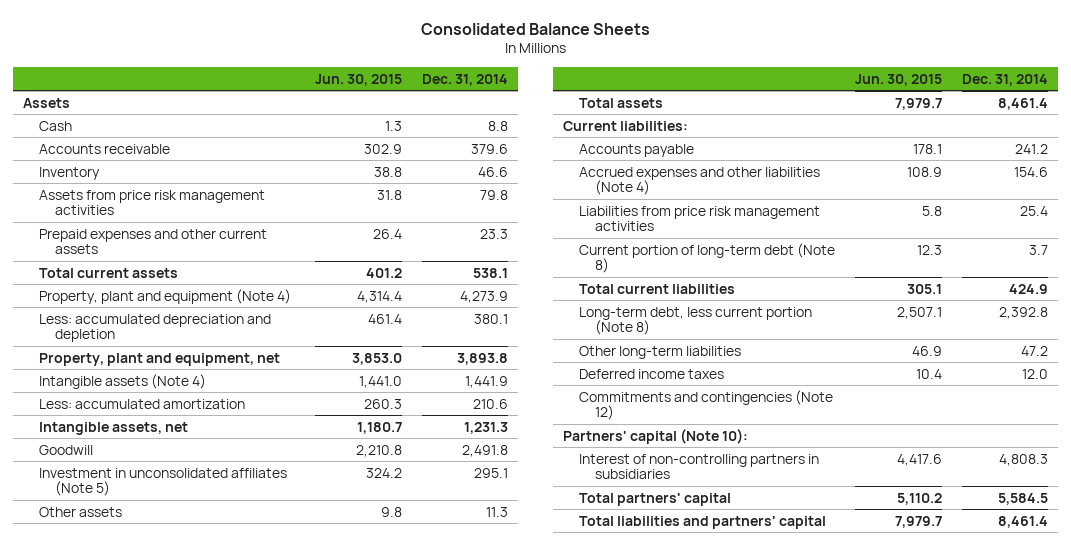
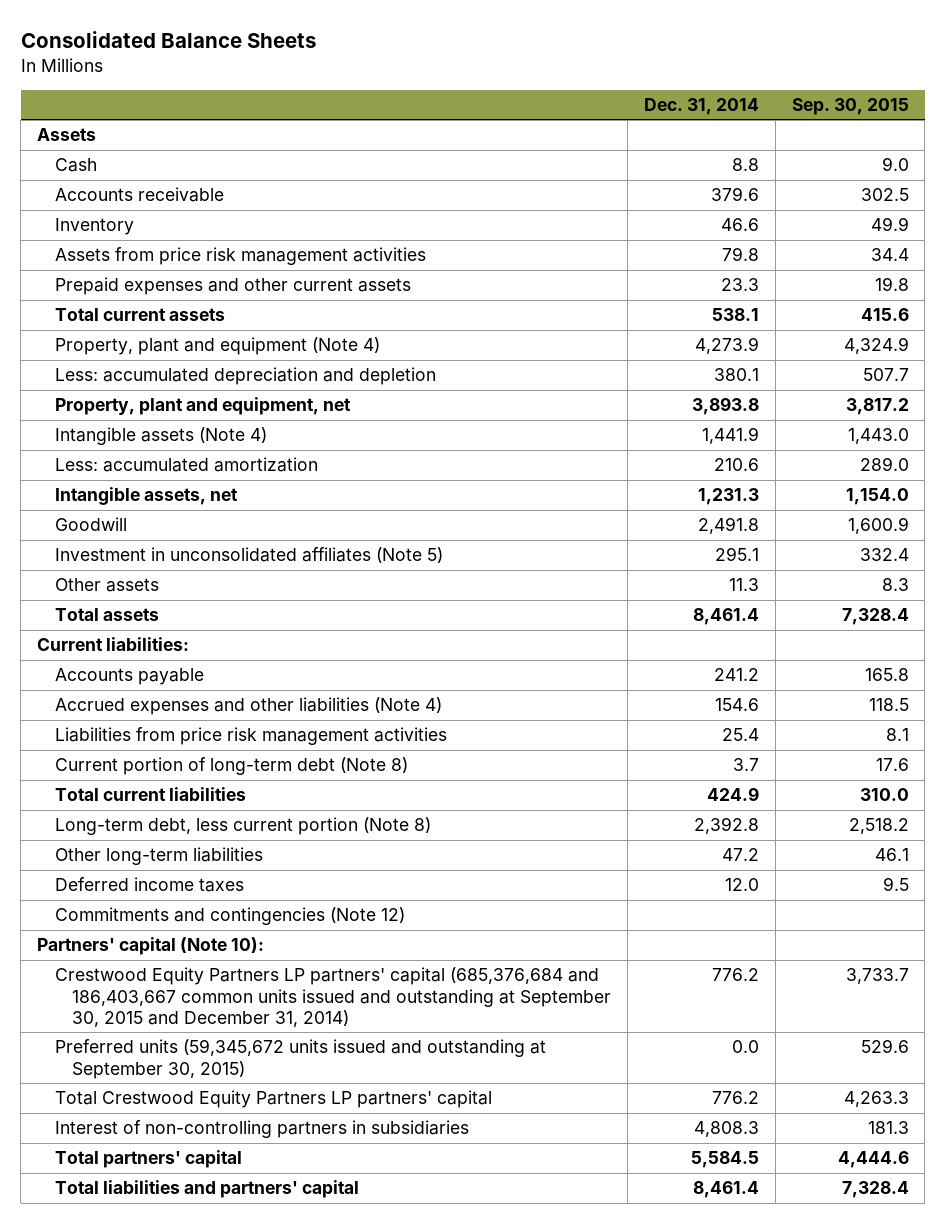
- | Jun. 30, 2015 | Dec. 31, 2014
+ | Dec. 31, 2014 | Sep. 30, 2015
+ Crestwood Equity Partners LP partners' capital (685,376,684 and 186,403,667 common units issued and outstanding at September 30, 2015 and December 31, 2014) | 776.2 | 3,733.7
+ Preferred units (59,345,672 units issued and outstanding at September 30, 2015) | 0.0 | 529.6
+ Total Crestwood Equity Partners LP partners' capital | 776.2 | 4,263.3

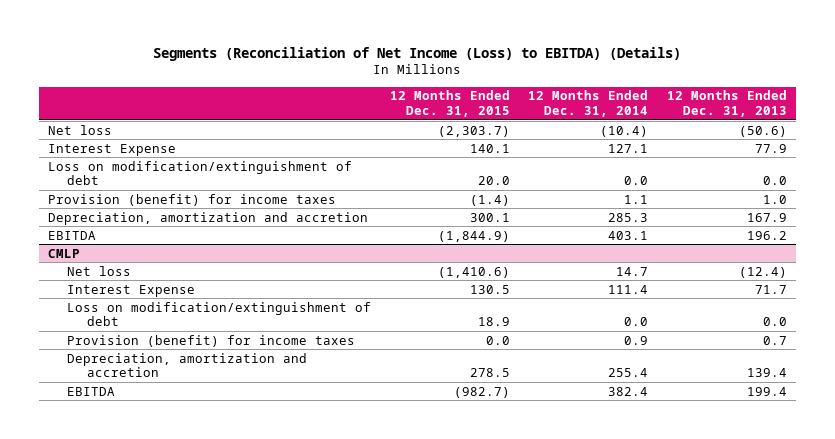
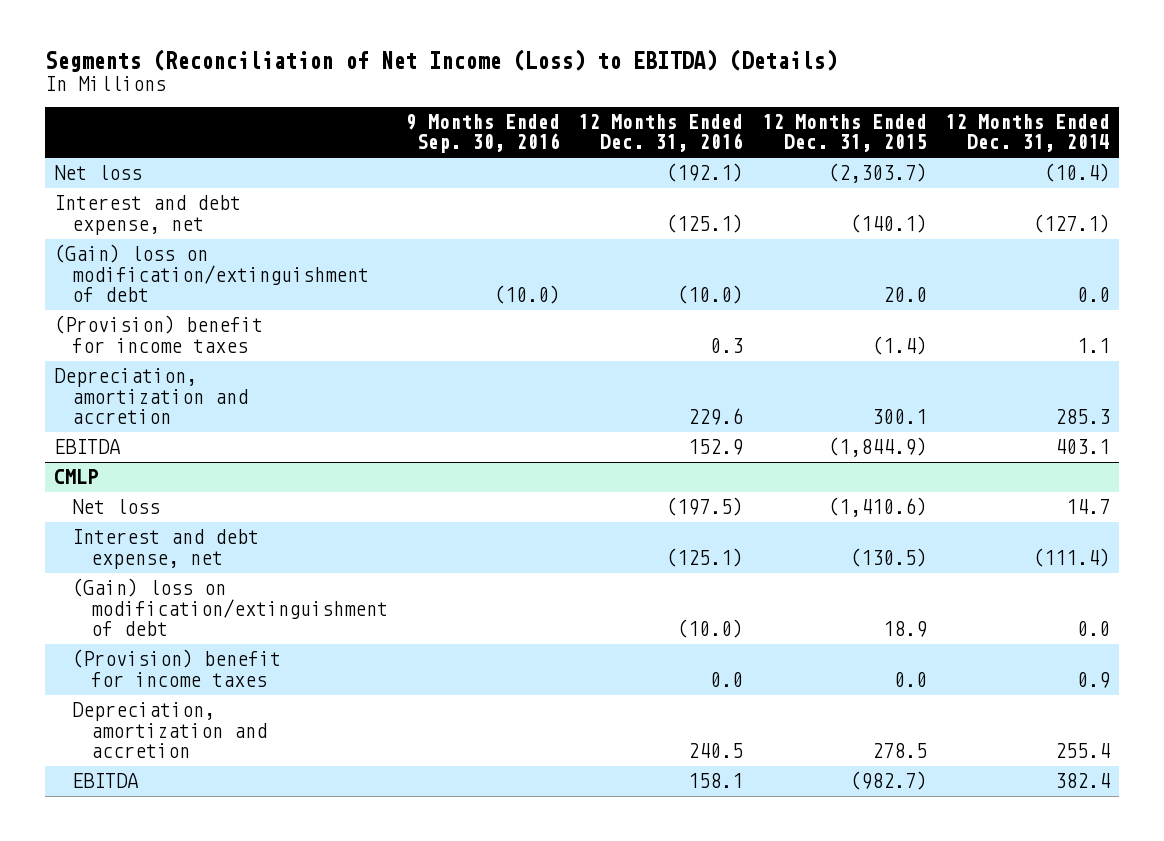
- | 12 Months Ended Dec. 31, 2015 | 12 Months Ended Dec. 31, 2014 | 12 Months Ended Dec. 31, 2013
+ | 9 Months Ended Sep. 30, 2016 | 12 Months Ended Dec. 31, 2016 | 12 Months Ended Dec. 31, 2015 | 12 Months Ended Dec. 31, 2014
- Interest Expense | 140.1 | 127.1 | 77.9
- Loss on modification/extinguishment of debt | 20.0 | 0.0 | 0.0
- Provision (benefit) for income taxes | (1.4) | 1.1 | 1.0
+ Interest and debt expense, net | | (125.1) | (140.1) | (127.1)
+ (Gain) loss on modification/extinguishment of debt | (10.0) | (10.0) | 20.0 | 0.0
+ (Provision) benefit for income taxes | | 0.3 | (1.4) | 1.1
@ CMLP
- Interest Expense | 130.5 | 111.4 | 71.7
- Loss on modification/extinguishment of debt | 18.9 | 0.0 | 0.0
- Provision (benefit) for income taxes | 0.0 | 0.9 | 0.7
+ Interest and debt expense, net | | (125.1) | (130.5) | (111.4)
+ (Gain) loss on modification/extinguishment of debt | | (10.0) | 18.9 | 0.0
+ (Provision) benefit for income taxes | | 0.0 | 0.0 | 0.9

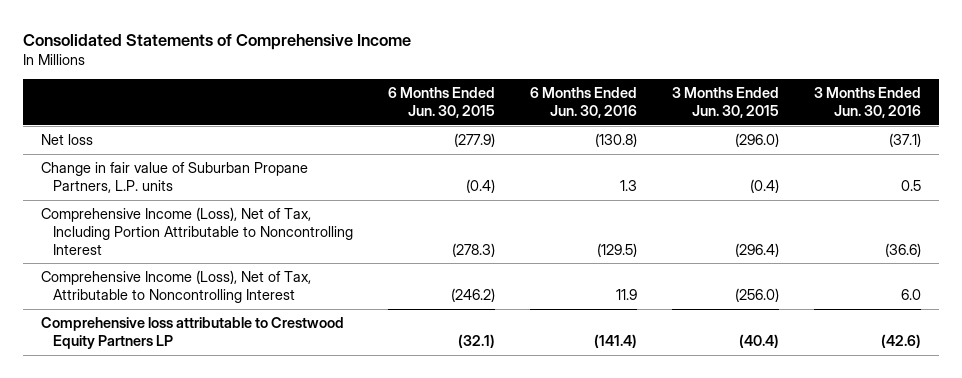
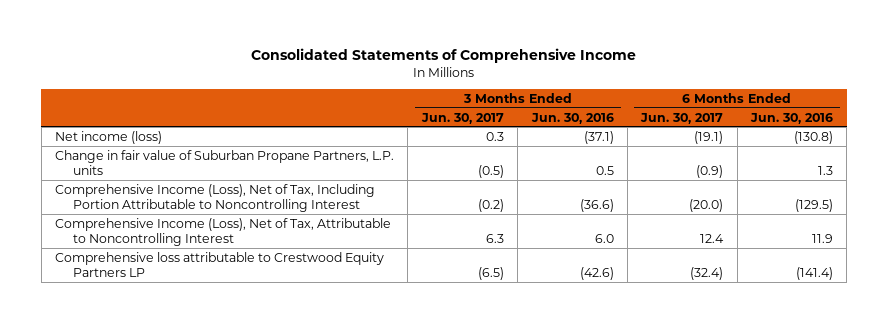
- | 6 Months Ended Jun. 30, 2015 | 6 Months Ended Jun. 30, 2016 | 3 Months Ended Jun. 30, 2015 | 3 Months Ended Jun. 30, 2016
+ | 3 Months Ended Jun. 30, 2017 | 3 Months Ended Jun. 30, 2016 | 6 Months Ended Jun. 30, 2017 | 6 Months Ended Jun. 30, 2016
- Net loss | (277.9) | (130.8) | (296.0) | (37.1)
+ Net income (loss) | 0.3 | (37.1) | (19.1) | (130.8)

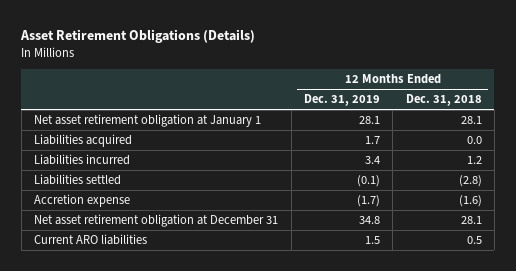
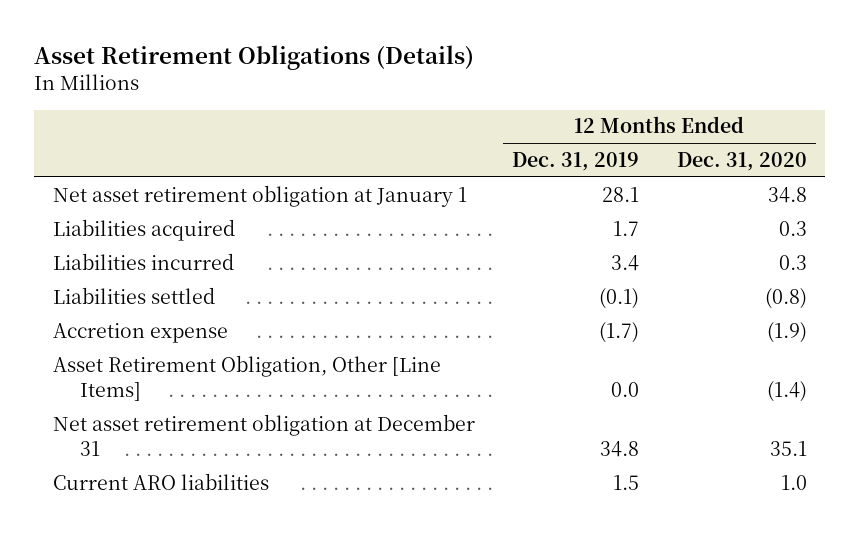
- | 12 Months Ended Dec. 31, 2019 | 12 Months Ended Dec. 31, 2018
+ | 12 Months Ended Dec. 31, 2019 | 12 Months Ended Dec. 31, 2020
+ Asset Retirement Obligation, Other [Line Items] | 0.0 | (1.4)

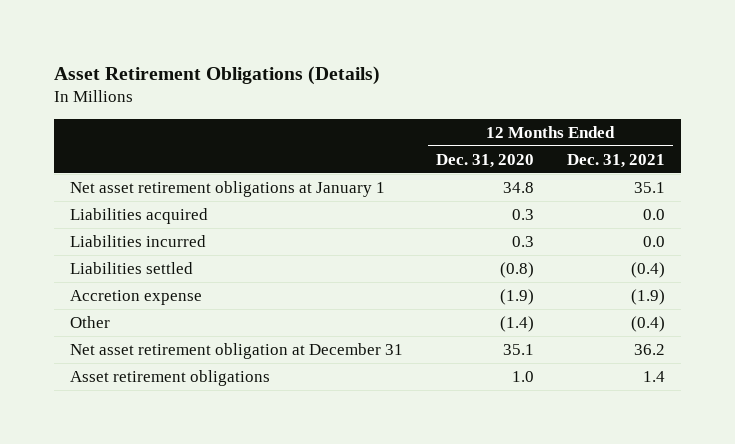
- | 12 Months Ended Dec. 31, 2019 | 12 Months Ended Dec. 31, 2020
+ | 12 Months Ended Dec. 31, 2020 | 12 Months Ended Dec. 31, 2021
- Net asset retirement obligation at January 1 | 28.1 | 34.8
+ Net asset retirement obligations at January 1 | 34.8 | 35.1
- Asset Retirement Obligation, Other [Line Items] | 0.0 | (1.4)
+ Other | (1.4) | (0.4)
- Current ARO liabilities | 1.5 | 1.0
+ Asset retirement obligations | 1.0 | 1.4

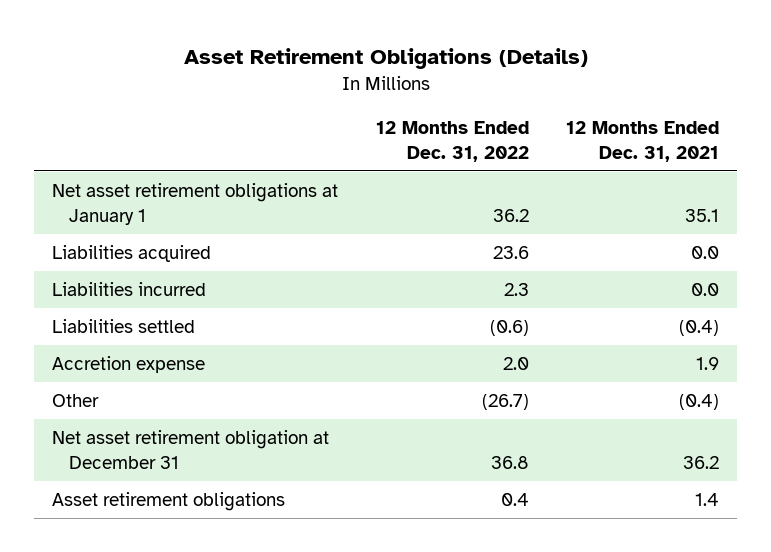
- | 12 Months Ended Dec. 31, 2020 | 12 Months Ended Dec. 31, 2021
+ | 12 Months Ended Dec. 31, 2022 | 12 Months Ended Dec. 31, 2021
- Accretion expense | (1.9) | (1.9)
+ Accretion expense | 2.0 | 1.9

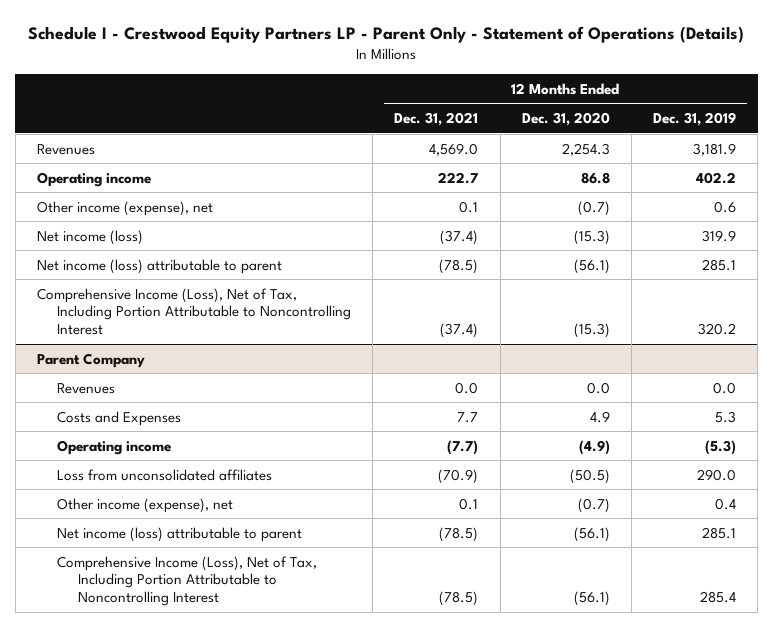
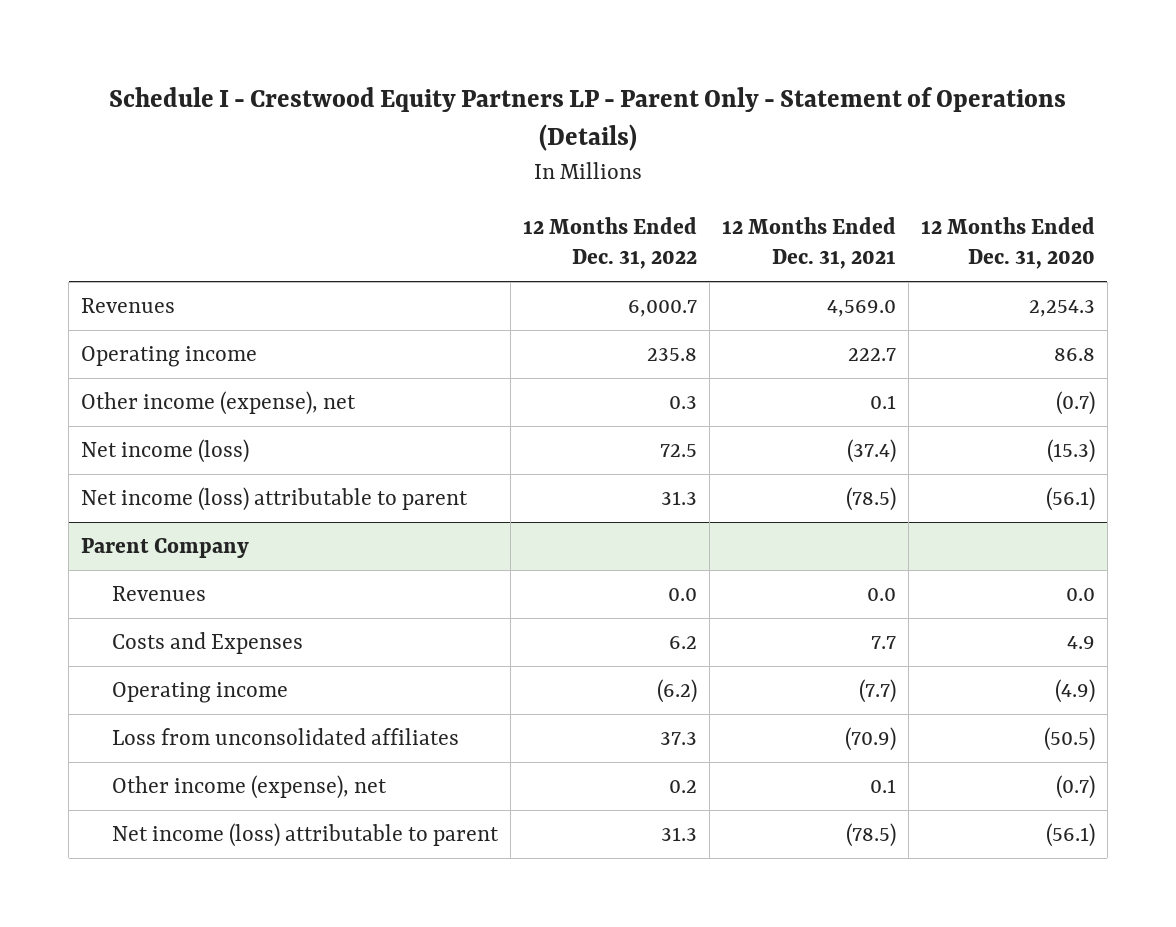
- | 12 Months Ended Dec. 31, 2021 | 12 Months Ended Dec. 31, 2020 | 12 Months Ended Dec. 31, 2019
+ | 12 Months Ended Dec. 31, 2022 | 12 Months Ended Dec. 31, 2021 | 12 Months Ended Dec. 31, 2020
- Comprehensive Income (Loss), Net of Tax, Including Portion Attributable to Noncontrolling Interest | (37.4) | (15.3) | 320.2
@ Parent Company
- Comprehensive Income (Loss), Net of Tax, Including Portion Attributable to Noncontrolling Interest | (78.5) | (56.1) | 285.4

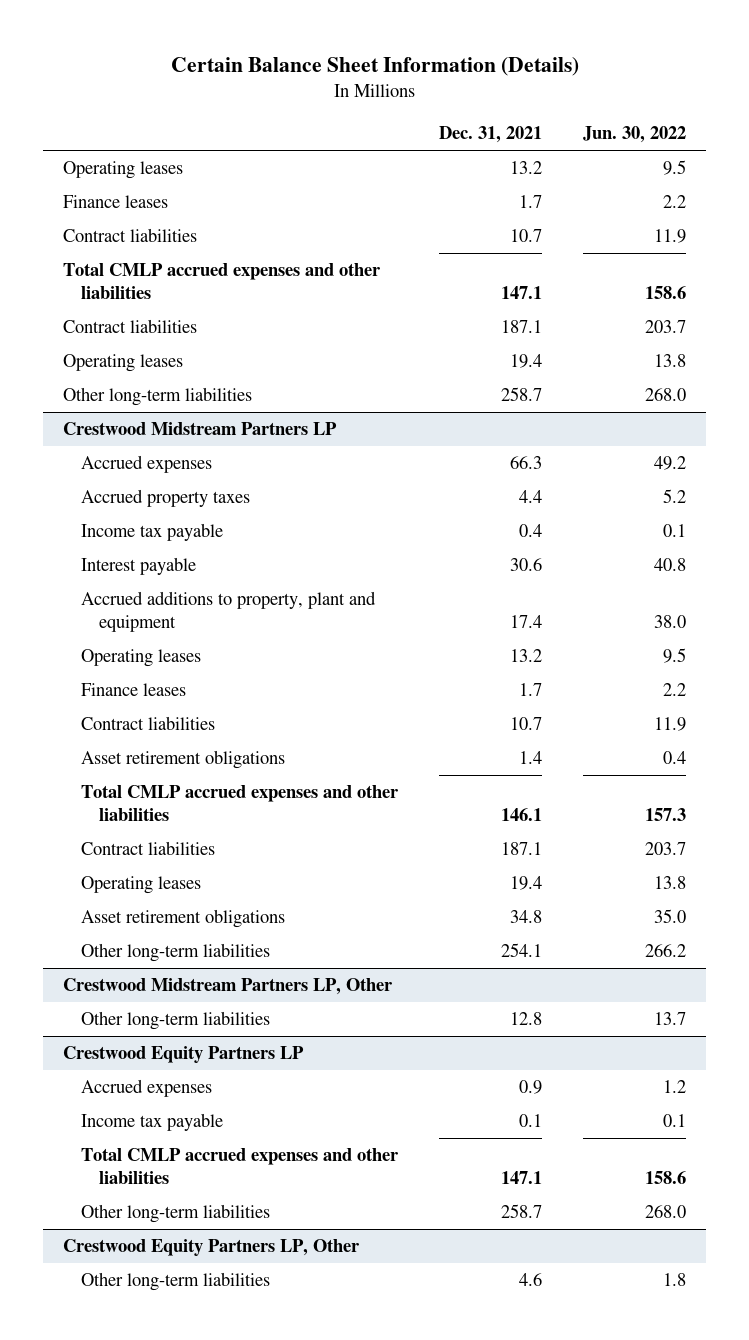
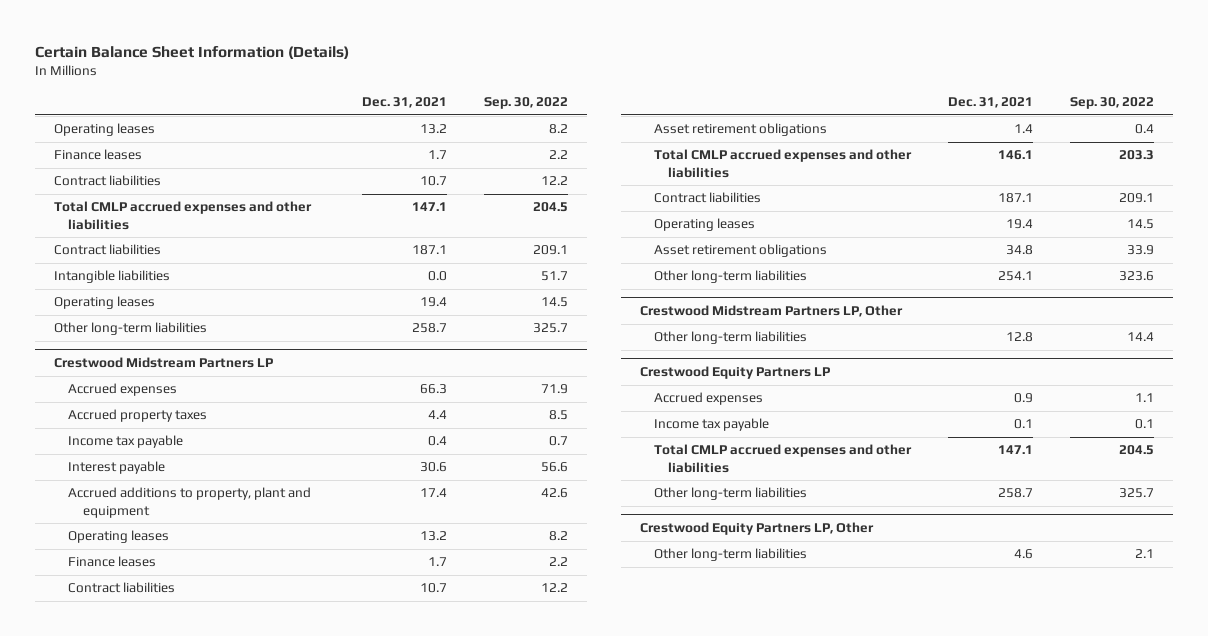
- | Dec. 31, 2021 | Jun. 30, 2022
+ | Dec. 31, 2021 | Sep. 30, 2022
+ Intangible liabilities | 0.0 | 51.7

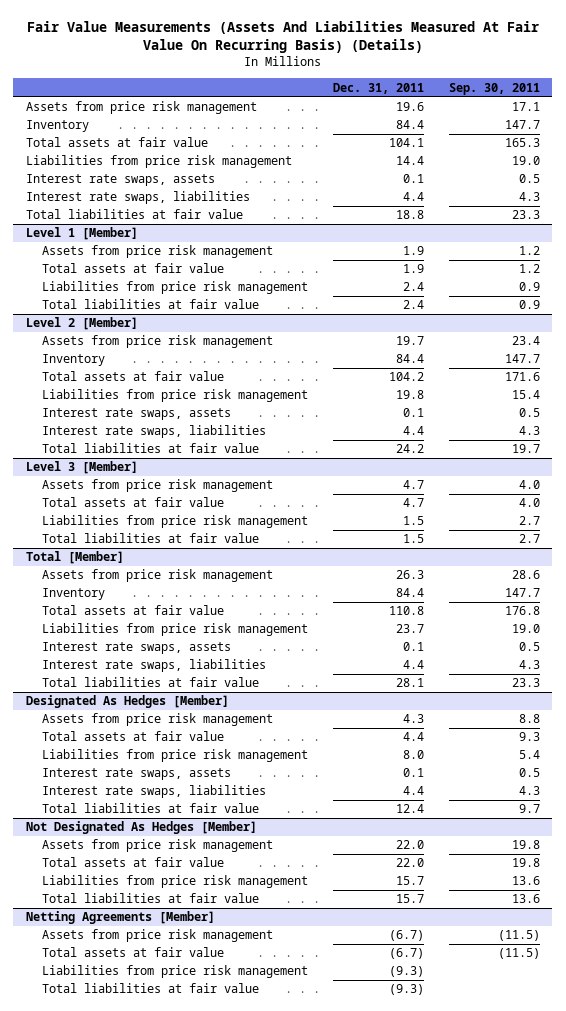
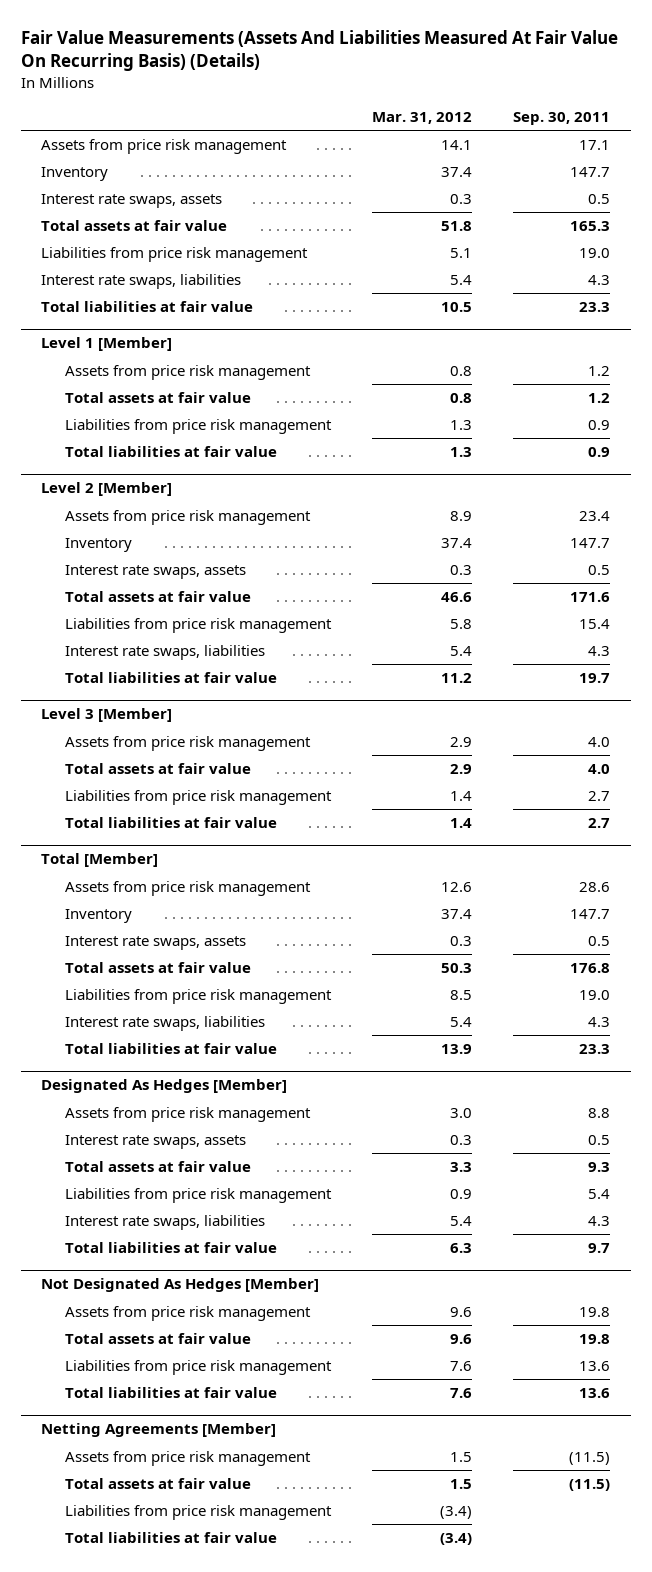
- | Dec. 31, 2011 | Sep. 30, 2011
+ | Mar. 31, 2012 | Sep. 30, 2011
moved up: Interest rate swaps, assets | 0.3 | 0.5
@ Level 2 [Member]
moved up: Interest rate swaps, assets | 0.3 | 0.5
@ Total [Member]
moved up: Interest rate swaps, assets | 0.3 | 0.5
@ Designated As Hedges [Member]
moved up: Interest rate swaps, assets | 0.3 | 0.5

